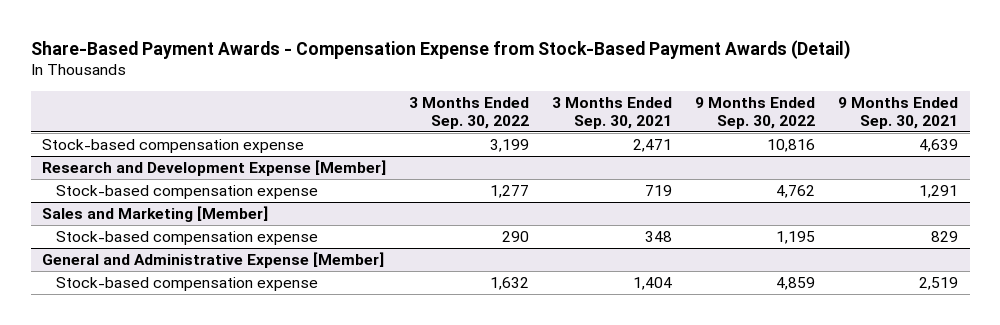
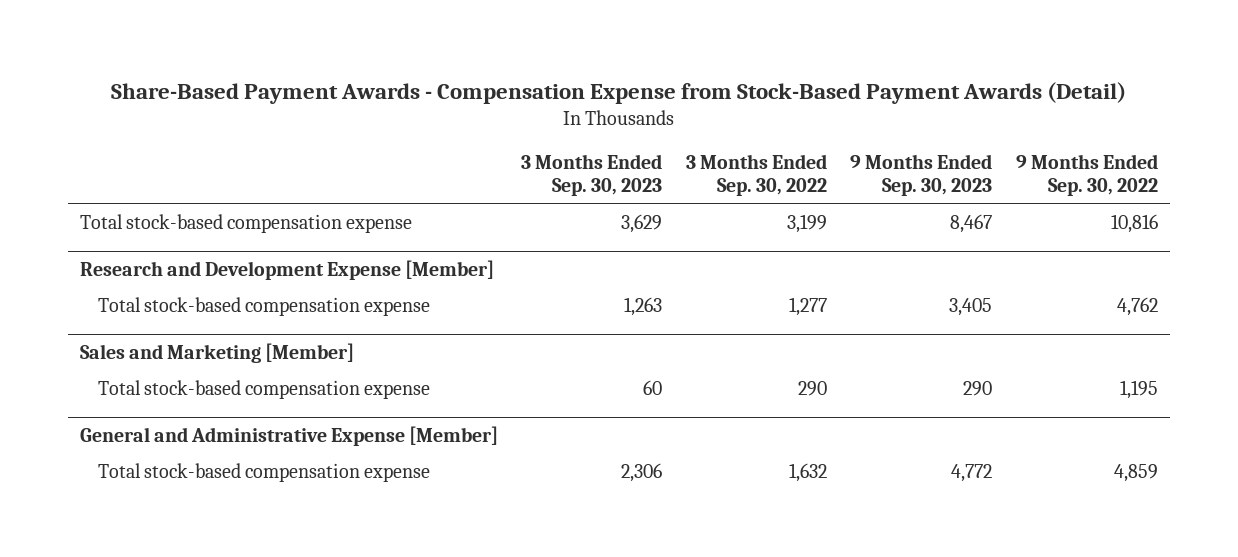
- | 3 Months Ended Sep. 30, 2022 | 3 Months Ended Sep. 30, 2021 | 9 Months Ended Sep. 30, 2022 | 9 Months Ended Sep. 30, 2021
+ | 3 Months Ended Sep. 30, 2023 | 3 Months Ended Sep. 30, 2022 | 9 Months Ended Sep. 30, 2023 | 9 Months Ended Sep. 30, 2022
- Stock-based compensation expense | 3,199 | 2,471 | 10,816 | 4,639
+ Total stock-based compensation expense | 3,629 | 3,199 | 8,467 | 10,816
@ Research and Development Expense [Member]
- Stock-based compensation expense | 1,277 | 719 | 4,762 | 1,291
+ Total stock-based compensation expense | 1,263 | 1,277 | 3,405 | 4,762
@ Sales and Marketing [Member]
- Stock-based compensation expense | 290 | 348 | 1,195 | 829
+ Total stock-based compensation expense | 60 | 290 | 290 | 1,195
@ General and Administrative Expense [Member]
- Stock-based compensation expense | 1,632 | 1,404 | 4,859 | 2,519
+ Total stock-based compensation expense | 2,306 | 1,632 | 4,772 | 4,859

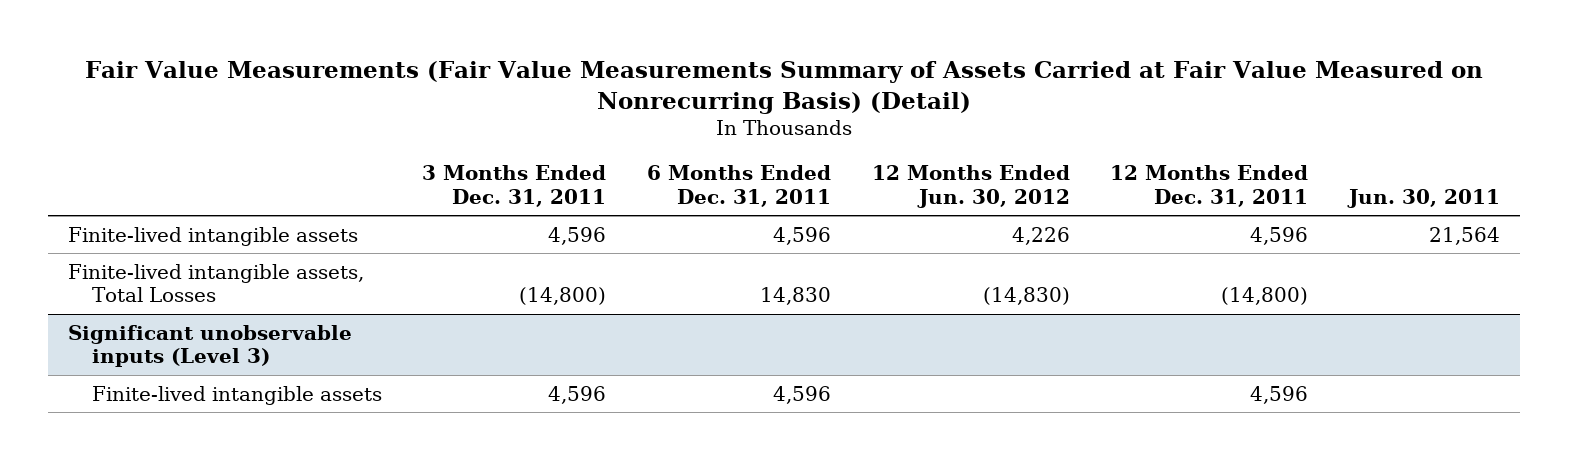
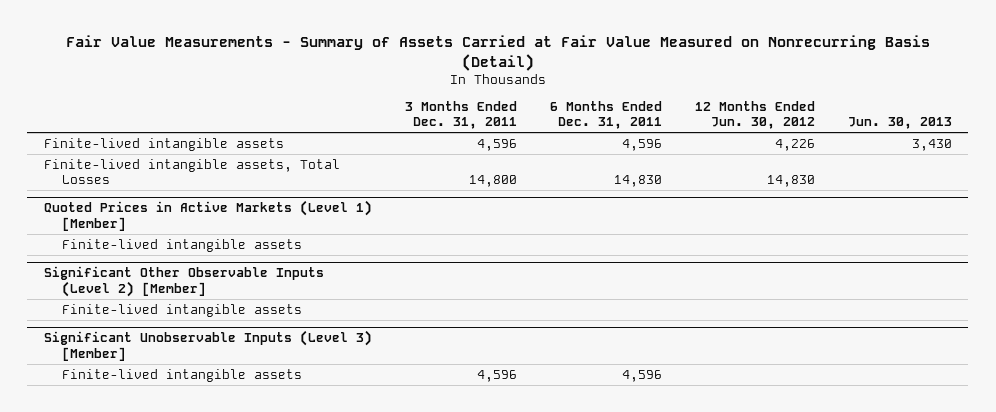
- Fair Value Measurements (Fair Value Measurements Summary of Assets Carried at Fair Value Measured on Nonrecurring Basis) (Detail)
+ Fair Value Measurements - Summary of Assets Carried at Fair Value Measured on Nonrecurring Basis (Detail)
- | 3 Months Ended Dec. 31, 2011 | 6 Months Ended Dec. 31, 2011 | 12 Months Ended Jun. 30, 2012 | 12 Months Ended Dec. 31, 2011 | Jun. 30, 2011
+ | 3 Months Ended Dec. 31, 2011 | 6 Months Ended Dec. 31, 2011 | 12 Months Ended Jun. 30, 2012 | Jun. 30, 2013
- Finite-lived intangible assets, Total Losses | (14,800) | 14,830 | (14,830) | (14,800) |
- Significant unobservable inputs (Level 3)
+ Finite-lived intangible assets, Total Losses | 14,800 | 14,830 | 14,830 |
+ Quoted Prices in Active Markets (Level 1) [Member]
+ Finite-lived intangible assets
+ Significant Other Observable Inputs (Level 2) [Member]
+ Finite-lived intangible assets
+ Significant Unobservable Inputs (Level 3) [Member]

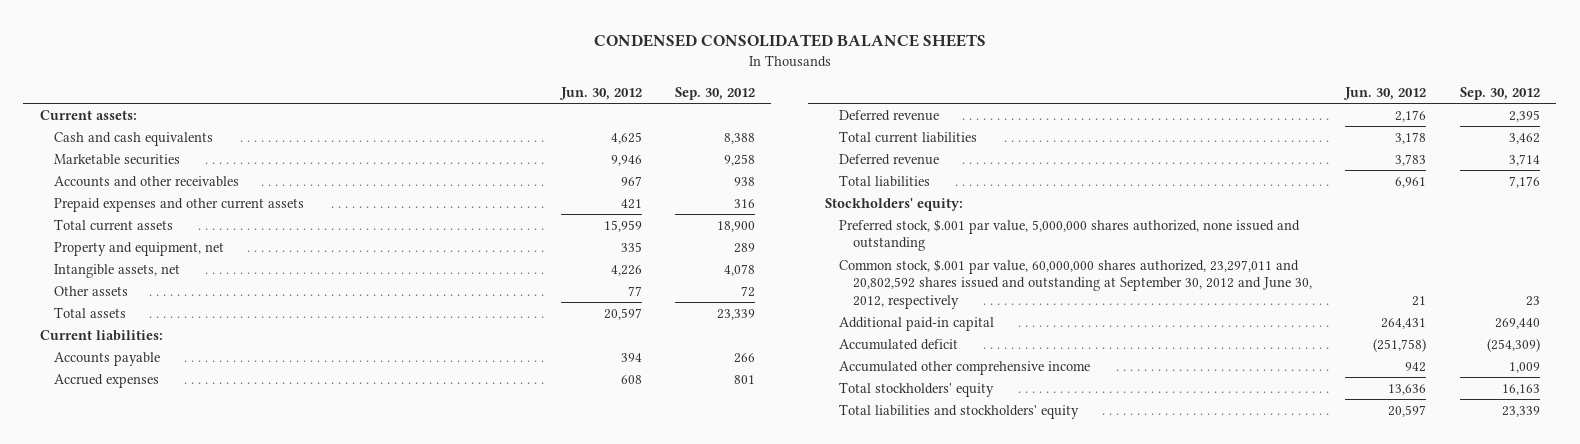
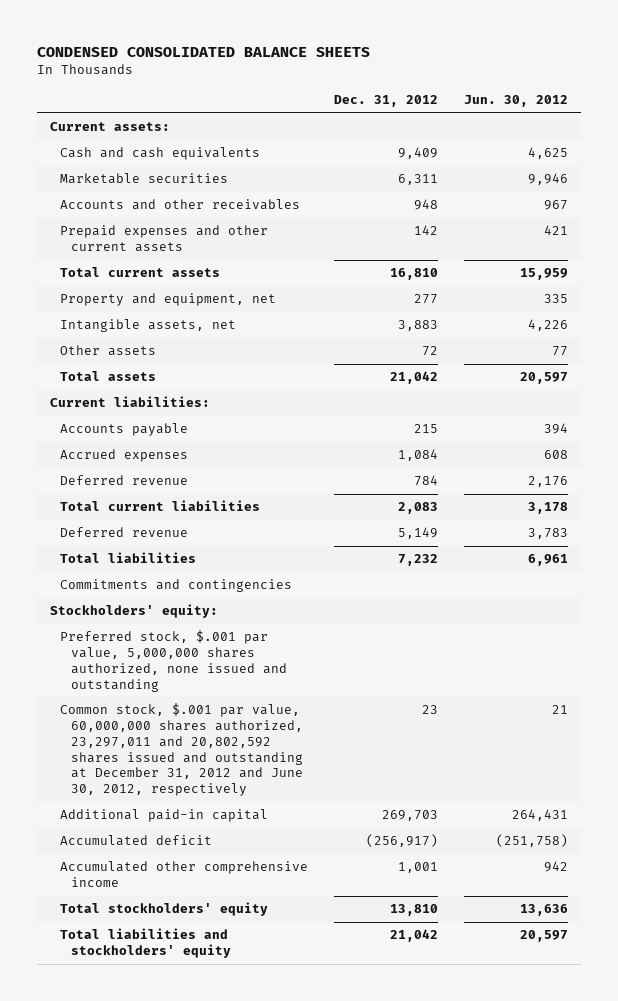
- | Jun. 30, 2012 | Sep. 30, 2012
+ | Dec. 31, 2012 | Jun. 30, 2012
+ Commitments and contingencies
- Common stock, $.001 par value, 60,000,000 shares authorized, 23,297,011 and 20,802,592 shares issued and outstanding at September 30, 2012 and June 30, 2012, respectively | 21 | 23
+ Common stock, $.001 par value, 60,000,000 shares authorized, 23,297,011 and 20,802,592 shares issued and outstanding at December 31, 2012 and June 30, 2012, respectively | 23 | 21

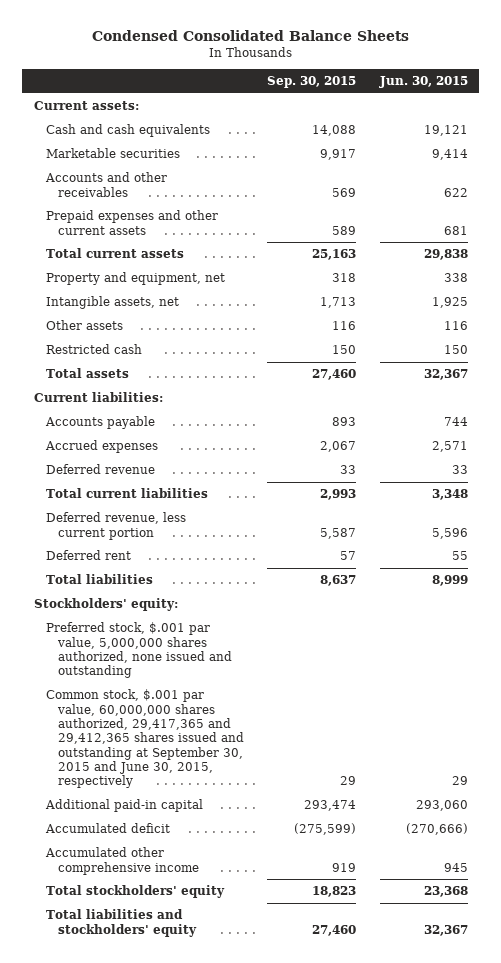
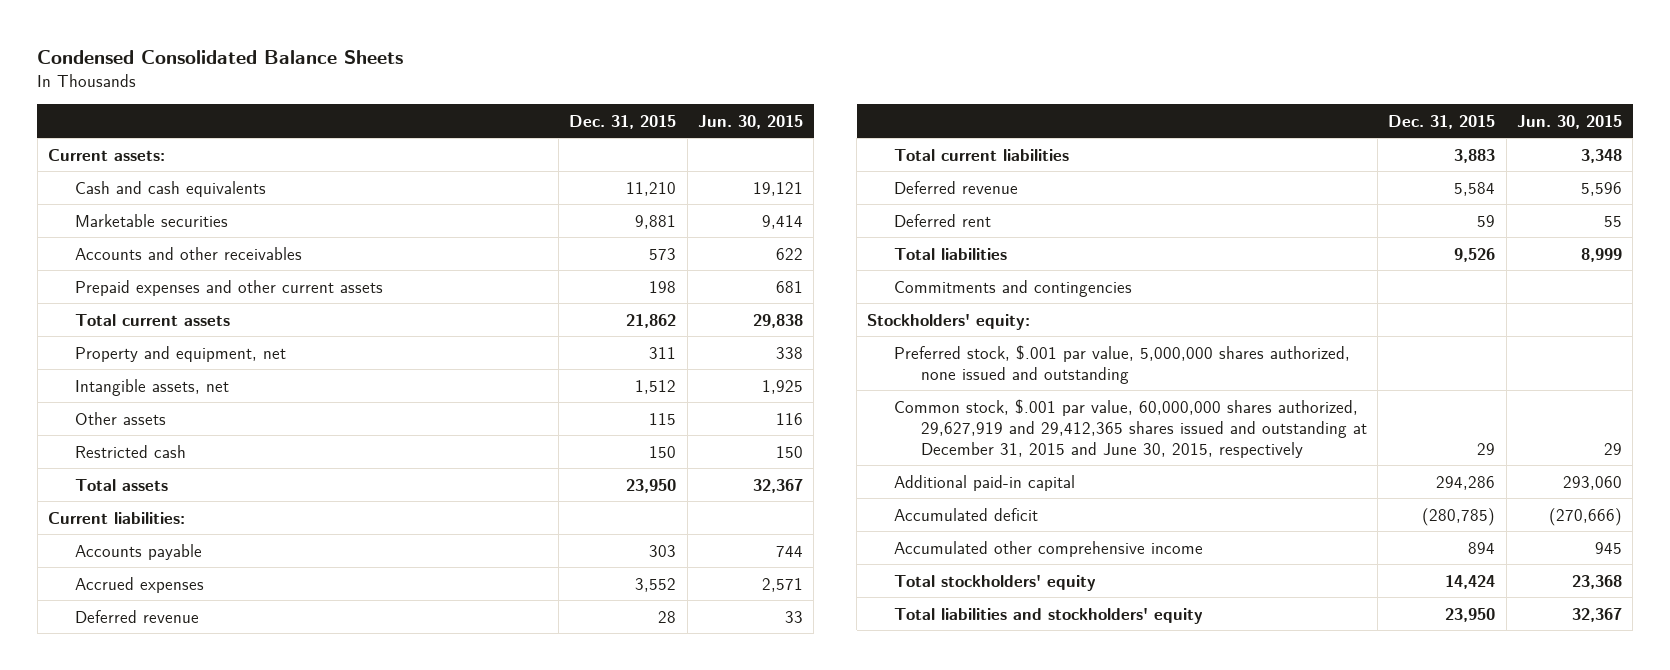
- | Sep. 30, 2015 | Jun. 30, 2015
+ | Dec. 31, 2015 | Jun. 30, 2015
- Deferred revenue, less current portion | 5,587 | 5,596
+ Deferred revenue | 5,584 | 5,596
+ Commitments and contingencies
- Common stock, $.001 par value, 60,000,000 shares authorized, 29,417,365 and 29,412,365 shares issued and outstanding at September 30, 2015 and June 30, 2015, respectively | 29 | 29
+ Common stock, $.001 par value, 60,000,000 shares authorized, 29,627,919 and 29,412,365 shares issued and outstanding at December 31, 2015 and June 30, 2015, respectively | 29 | 29

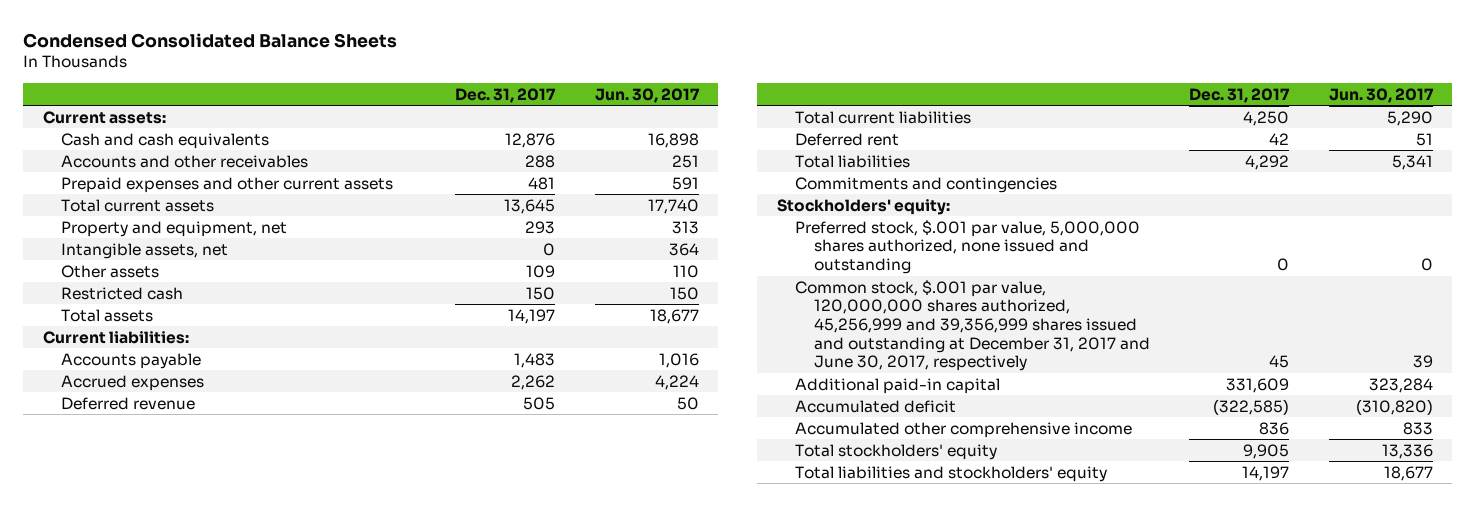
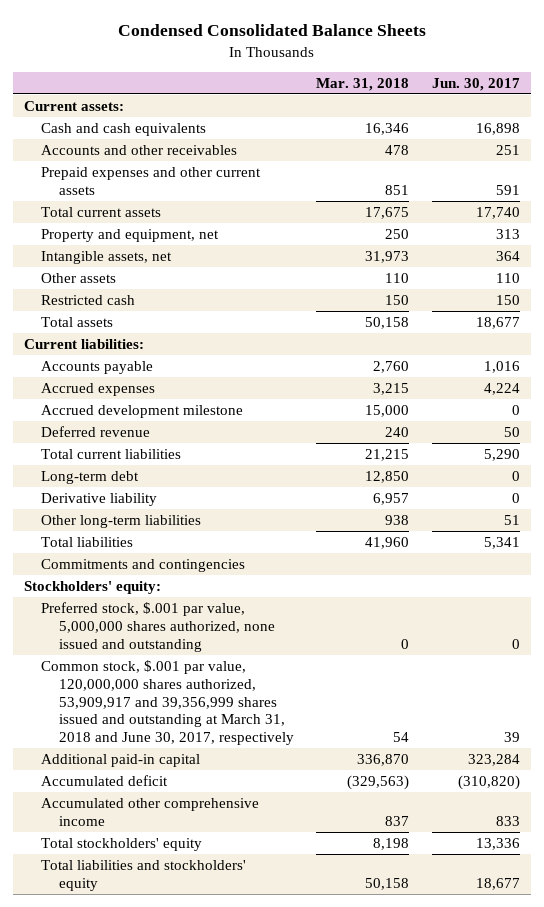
- | Dec. 31, 2017 | Jun. 30, 2017
+ | Mar. 31, 2018 | Jun. 30, 2017
+ Accrued development milestone | 15,000 | 0
- Deferred rent | 42 | 51
+ Long-term debt | 12,850 | 0
+ Derivative liability | 6,957 | 0
+ Other long-term liabilities | 938 | 51
- Common stock, $.001 par value, 120,000,000 shares authorized, 45,256,999 and 39,356,999 shares issued and outstanding at December 31, 2017 and June 30, 2017, respectively | 45 | 39
+ Common stock, $.001 par value, 120,000,000 shares authorized, 53,909,917 and 39,356,999 shares issued and outstanding at March 31, 2018 and June 30, 2017, respectively | 54 | 39

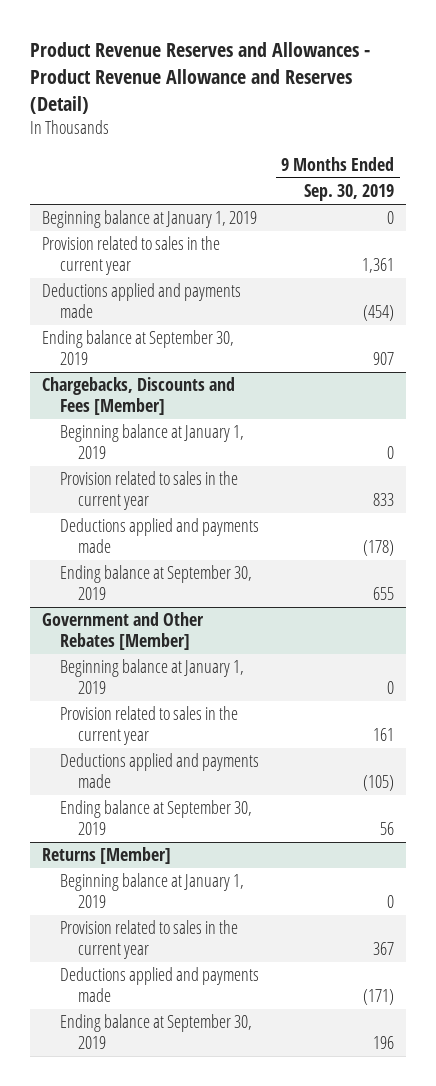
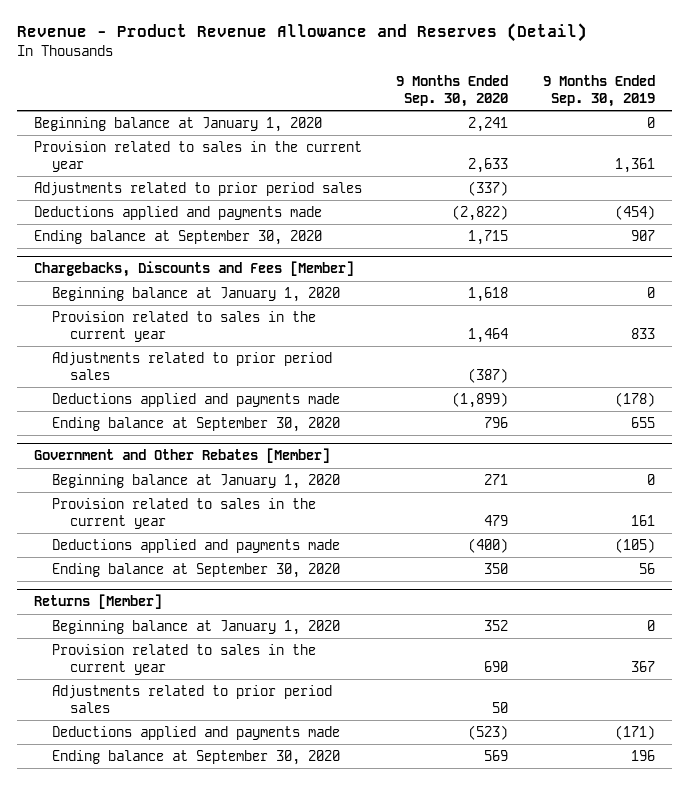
- Product Revenue Reserves and Allowances - Product Revenue Allowance and Reserves (Detail)
+ Revenue - Product Revenue Allowance and Reserves (Detail)
- | 9 Months Ended Sep. 30, 2019
+ | 9 Months Ended Sep. 30, 2020 | 9 Months Ended Sep. 30, 2019
- Beginning balance at January 1, 2019 | 0
+ Beginning balance at January 1, 2020 | 2,241 | 0
+ Adjustments related to prior period sales | (337) |
- Ending balance at September 30, 2019 | 907
+ Ending balance at September 30, 2020 | 1,715 | 907
@ Chargebacks, Discounts and Fees [Member]
- Beginning balance at January 1, 2019 | 0
+ Beginning balance at January 1, 2020 | 1,618 | 0
+ Adjustments related to prior period sales | (387) |
- Ending balance at September 30, 2019 | 655
+ Ending balance at September 30, 2020 | 796 | 655
@ Government and Other Rebates [Member]
- Beginning balance at January 1, 2019 | 0
+ Beginning balance at January 1, 2020 | 271 | 0
- Ending balance at September 30, 2019 | 56
+ Ending balance at September 30, 2020 | 350 | 56
@ Returns [Member]
- Beginning balance at January 1, 2019 | 0
+ Beginning balance at January 1, 2020 | 352 | 0
+ Adjustments related to prior period sales | 50 |
- Ending balance at September 30, 2019 | 196
+ Ending balance at September 30, 2020 | 569 | 196

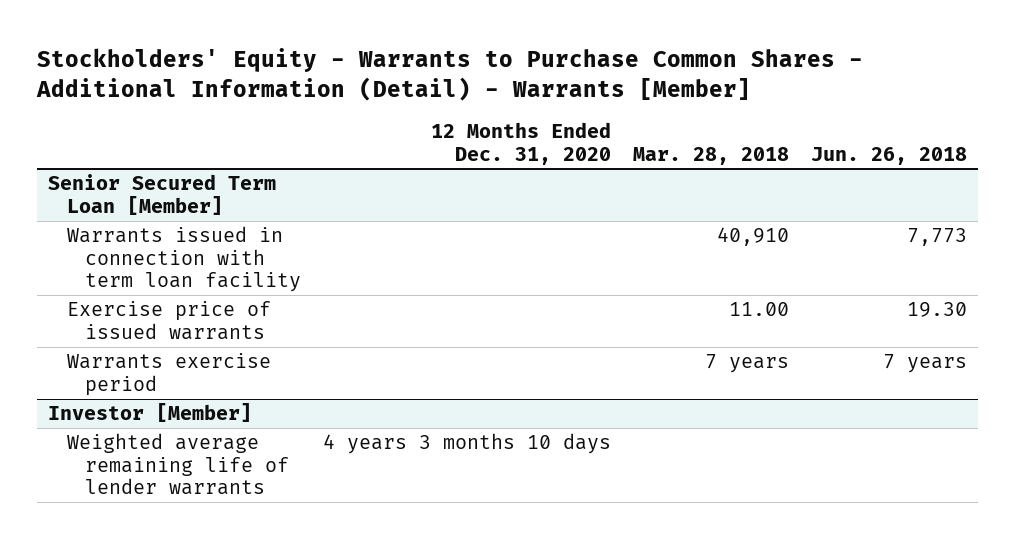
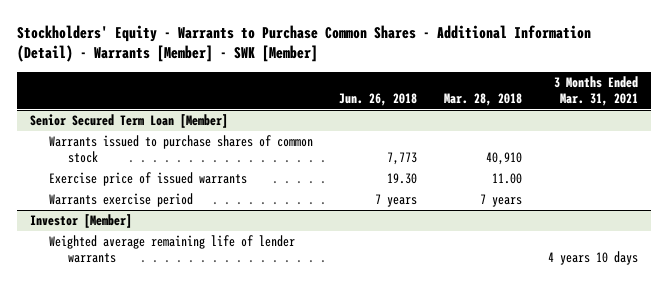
- Stockholders' Equity - Warrants to Purchase Common Shares - Additional Information (Detail) - Warrants [Member]
+ Stockholders' Equity - Warrants to Purchase Common Shares - Additional Information (Detail) - Warrants [Member] - SWK [Member]
- | 12 Months Ended Dec. 31, 2020 | Mar. 28, 2018 | Jun. 26, 2018
+ | Jun. 26, 2018 | Mar. 28, 2018 | 3 Months Ended Mar. 31, 2021
@ Senior Secured Term Loan [Member]
- Warrants issued in connection with term loan facility | | 40,910 | 7,773
+ Warrants issued to purchase shares of common stock | 7,773 | 40,910 |

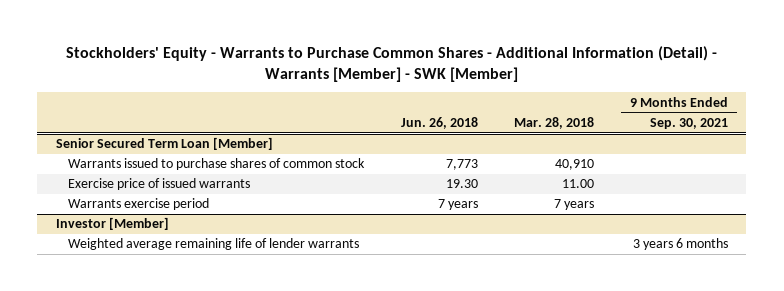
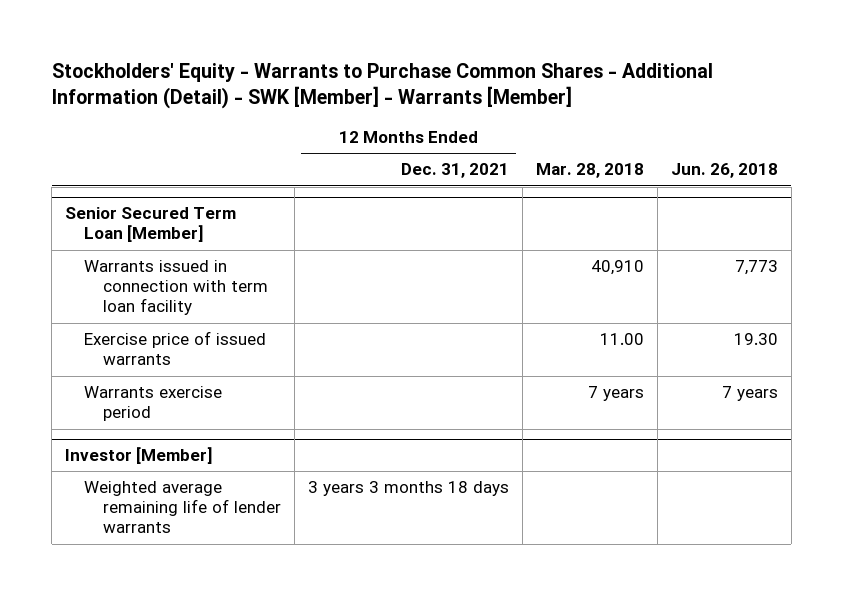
- Stockholders' Equity - Warrants to Purchase Common Shares - Additional Information (Detail) - Warrants [Member] - SWK [Member]
+ Stockholders' Equity - Warrants to Purchase Common Shares - Additional Information (Detail) - SWK [Member] - Warrants [Member]
- | Jun. 26, 2018 | Mar. 28, 2018 | 9 Months Ended Sep. 30, 2021
+ | 12 Months Ended Dec. 31, 2021 | Mar. 28, 2018 | Jun. 26, 2018
@ Senior Secured Term Loan [Member]
- Warrants issued to purchase shares of common stock | 7,773 | 40,910 |
+ Warrants issued in connection with term loan facility | | 40,910 | 7,773

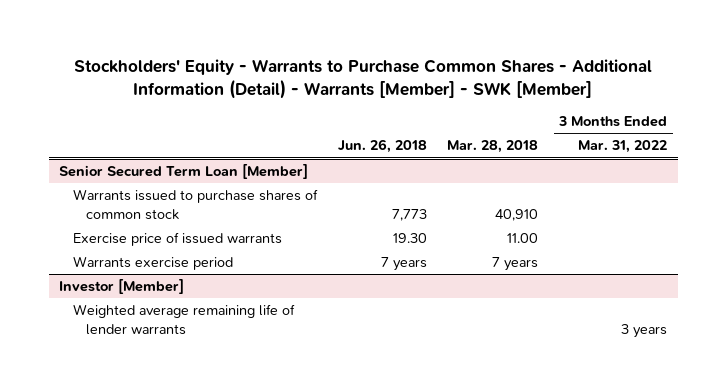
- Stockholders' Equity - Warrants to Purchase Common Shares - Additional Information (Detail) - SWK [Member] - Warrants [Member]
+ Stockholders' Equity - Warrants to Purchase Common Shares - Additional Information (Detail) - Warrants [Member] - SWK [Member]
- | 12 Months Ended Dec. 31, 2021 | Mar. 28, 2018 | Jun. 26, 2018
+ | Jun. 26, 2018 | Mar. 28, 2018 | 3 Months Ended Mar. 31, 2022
@ Senior Secured Term Loan [Member]
- Warrants issued in connection with term loan facility | | 40,910 | 7,773
+ Warrants issued to purchase shares of common stock | 7,773 | 40,910 |

